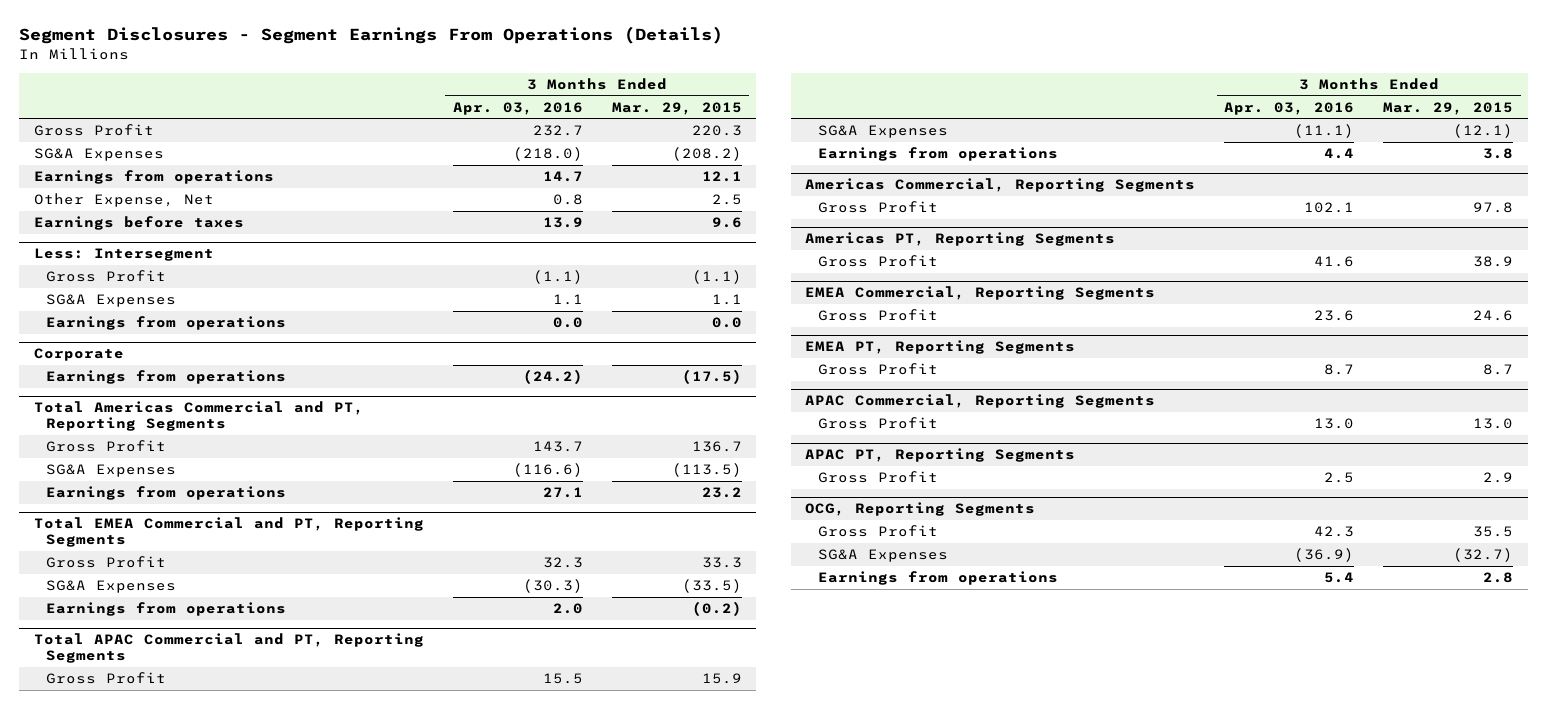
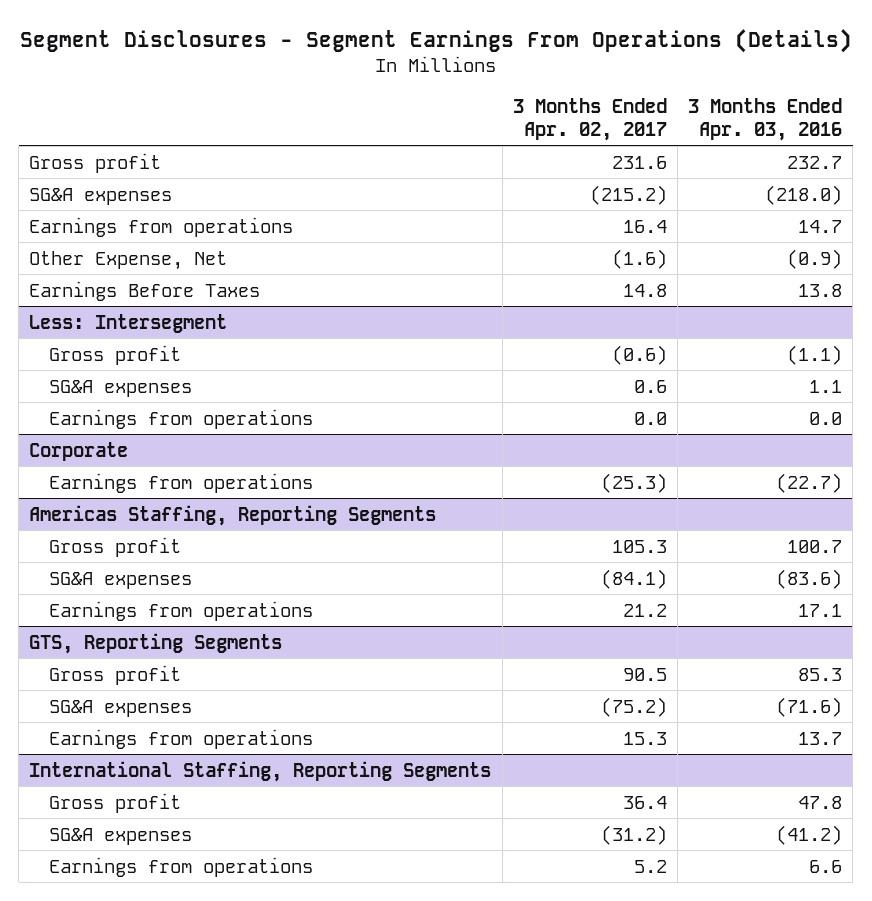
- | 3 Months Ended Apr. 03, 2016 | 3 Months Ended Mar. 29, 2015
+ | 3 Months Ended Apr. 02, 2017 | 3 Months Ended Apr. 03, 2016
- Gross Profit | 232.7 | 220.3
- SG&A Expenses | (218.0) | (208.2)
+ Gross profit | 231.6 | 232.7
+ SG&A expenses | (215.2) | (218.0)
- Other Expense, Net | 0.8 | 2.5
- Earnings before taxes | 13.9 | 9.6
+ Other Expense, Net | (1.6) | (0.9)
+ Earnings Before Taxes | 14.8 | 13.8
@ Less: Intersegment
- Gross Profit | (1.1) | (1.1)
- SG&A Expenses | 1.1 | 1.1
+ Gross profit | (0.6) | (1.1)
+ SG&A expenses | 0.6 | 1.1
@ Corporate
- Earnings from operations | (24.2) | (17.5)
- Total Americas Commercial and PT, Reporting Segments
- Gross Profit | 143.7 | 136.7
- SG&A Expenses | (116.6) | (113.5)
- Earnings from operations | 27.1 | 23.2
- Total EMEA Commercial and PT, Reporting Segments
- Gross Profit | 32.3 | 33.3
- SG&A Expenses | (30.3) | (33.5)
- Earnings from operations | 2.0 | (0.2)
- Total APAC Commercial and PT, Reporting Segments
- Gross Profit | 15.5 | 15.9
- SG&A Expenses | (11.1) | (12.1)
- Earnings from operations | 4.4 | 3.8
- Americas Commercial, Reporting Segments
- Gross Profit | 102.1 | 97.8
- Americas PT, Reporting Segments
- Gross Profit | 41.6 | 38.9
- EMEA Commercial, Reporting Segments
- Gross Profit | 23.6 | 24.6
- EMEA PT, Reporting Segments
- Gross Profit | 8.7 | 8.7
- APAC Commercial, Reporting Segments
- Gross Profit | 13.0 | 13.0
- APAC PT, Reporting Segments
- Gross Profit | 2.5 | 2.9
- OCG, Reporting Segments
- Gross Profit | 42.3 | 35.5
- SG&A Expenses | (36.9) | (32.7)
- Earnings from operations | 5.4 | 2.8
@ Corporate
+ Earnings from operations | (25.3) | (22.7)
+ Americas Staffing, Reporting Segments
+ Gross profit | 105.3 | 100.7
+ SG&A expenses | (84.1) | (83.6)
+ Earnings from operations | 21.2 | 17.1
+ GTS, Reporting Segments
+ Gross profit | 90.5 | 85.3
+ SG&A expenses | (75.2) | (71.6)
+ Earnings from operations | 15.3 | 13.7
+ International Staffing, Reporting Segments
+ Gross profit | 36.4 | 47.8
+ SG&A expenses | (31.2) | (41.2)
+ Earnings from operations | 5.2 | 6.6

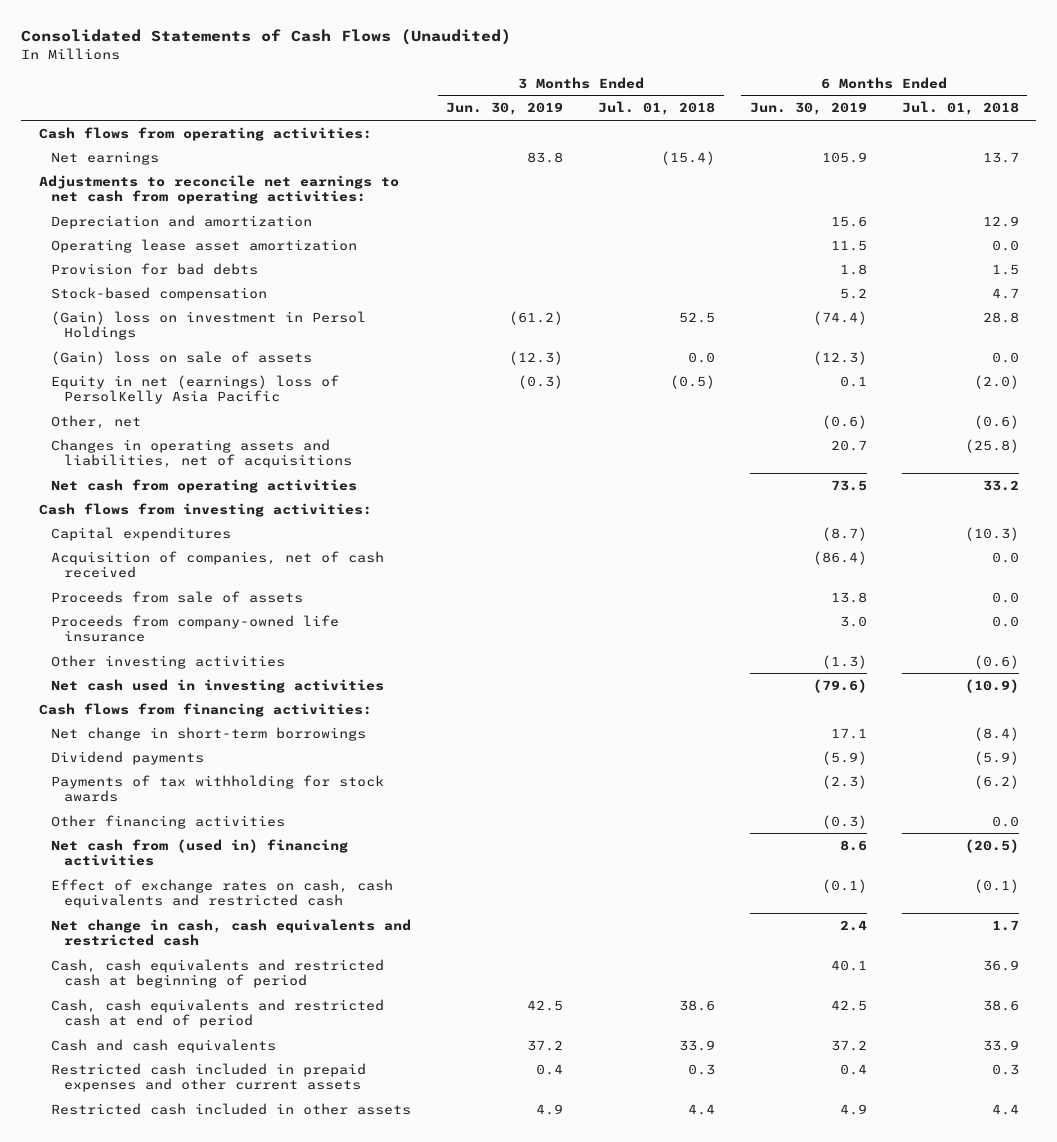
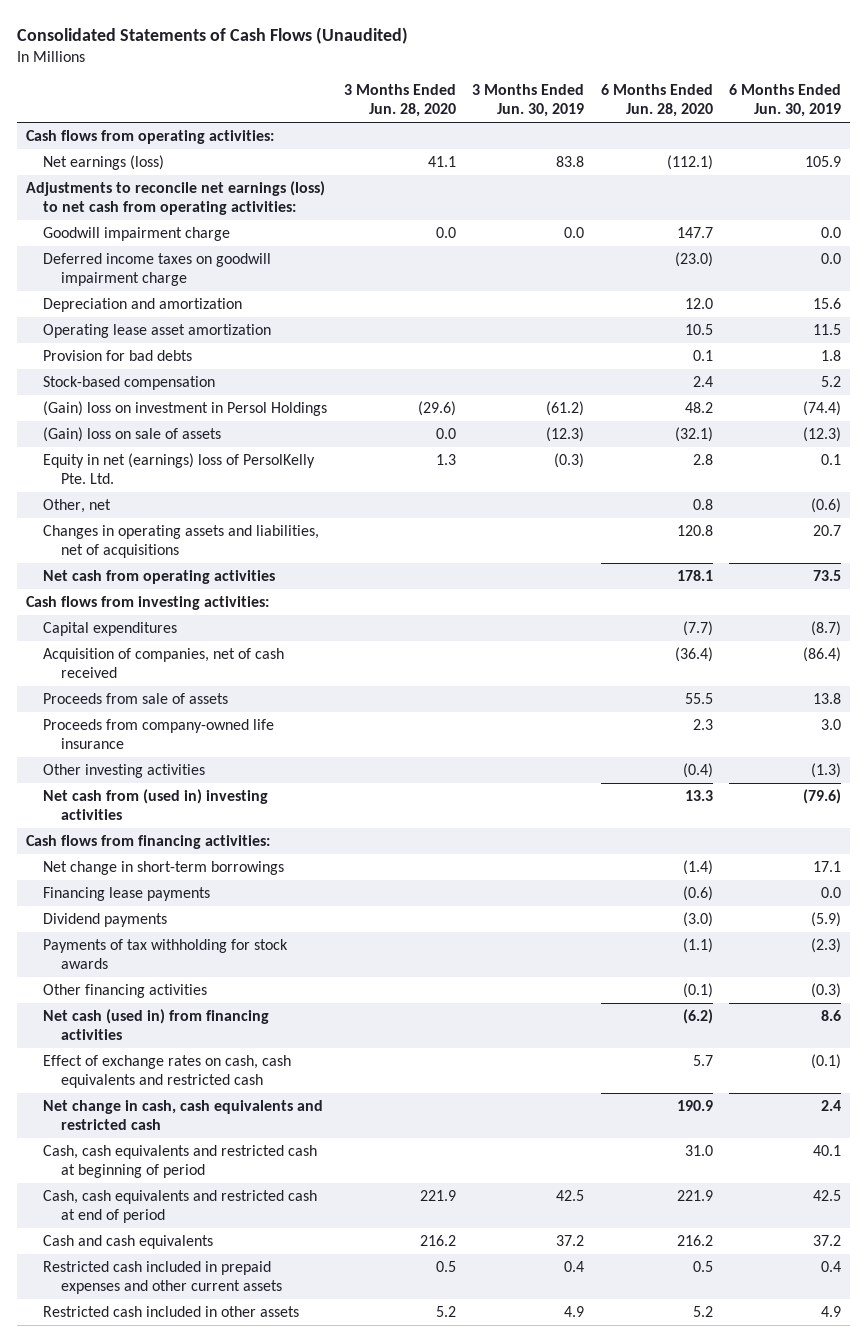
- | 3 Months Ended Jun. 30, 2019 | 3 Months Ended Jul. 01, 2018 | 6 Months Ended Jun. 30, 2019 | 6 Months Ended Jul. 01, 2018
+ | 3 Months Ended Jun. 28, 2020 | 3 Months Ended Jun. 30, 2019 | 6 Months Ended Jun. 28, 2020 | 6 Months Ended Jun. 30, 2019
- Net earnings | 83.8 | (15.4) | 105.9 | 13.7
- Adjustments to reconcile net earnings to net cash from operating activities:
+ Net earnings (loss) | 41.1 | 83.8 | (112.1) | 105.9
+ Adjustments to reconcile net earnings (loss) to net cash from operating activities:
+ Goodwill impairment charge | 0.0 | 0.0 | 147.7 | 0.0
+ Deferred income taxes on goodwill impairment charge | | | (23.0) | 0.0
- Equity in net (earnings) loss of PersolKelly Asia Pacific | (0.3) | (0.5) | 0.1 | (2.0)
+ Equity in net (earnings) loss of PersolKelly Pte. Ltd. | 1.3 | (0.3) | 2.8 | 0.1
- Net cash used in investing activities | | | (79.6) | (10.9)
+ Net cash from (used in) investing activities | | | 13.3 | (79.6)
+ Financing lease payments | | | (0.6) | 0.0
- Net cash from (used in) financing activities | | | 8.6 | (20.5)
+ Net cash (used in) from financing activities | | | (6.2) | 8.6

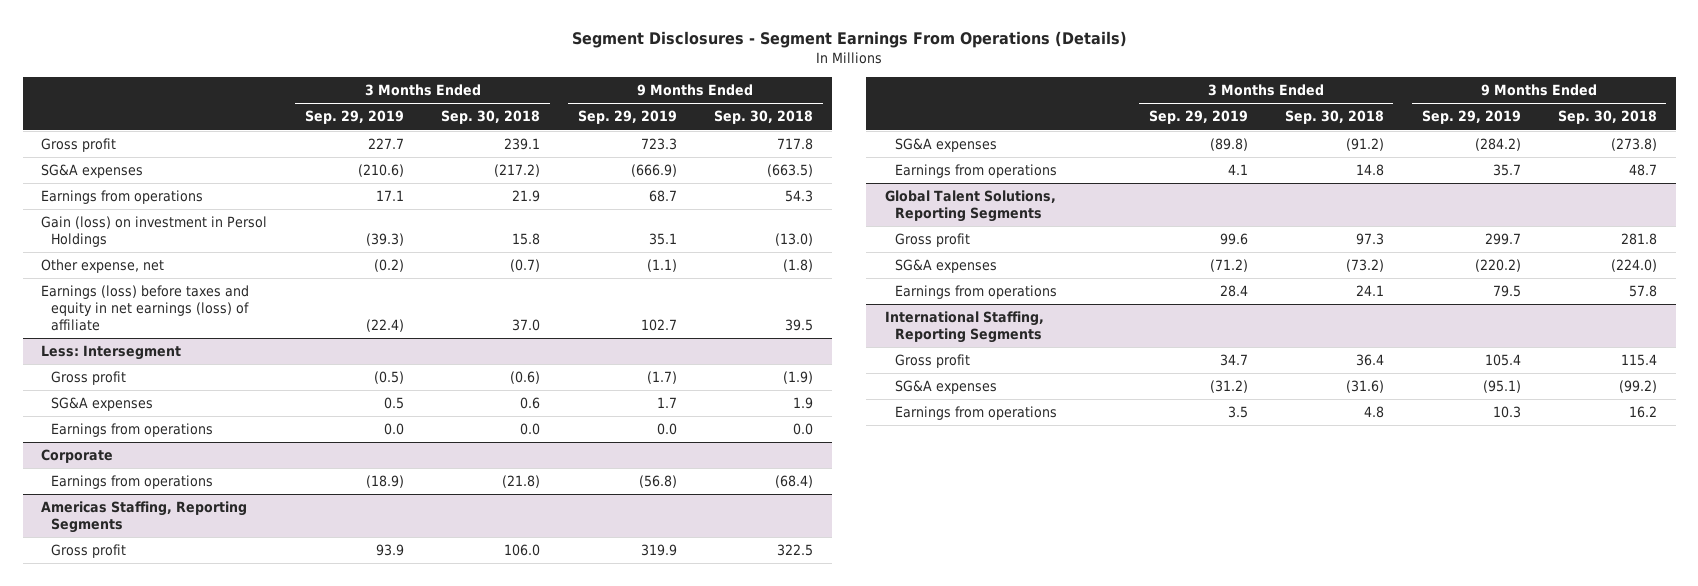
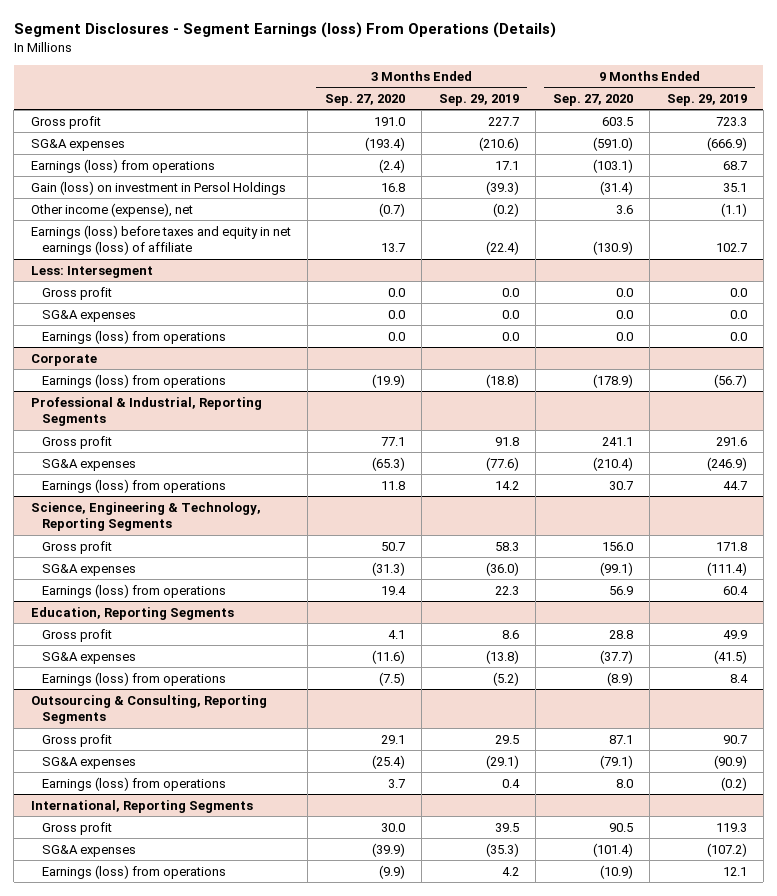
- Segment Disclosures - Segment Earnings From Operations (Details)
+ Segment Disclosures - Segment Earnings (loss) From Operations (Details)
- | 3 Months Ended Sep. 29, 2019 | 3 Months Ended Sep. 30, 2018 | 9 Months Ended Sep. 29, 2019 | 9 Months Ended Sep. 30, 2018
+ | 3 Months Ended Sep. 27, 2020 | 3 Months Ended Sep. 29, 2019 | 9 Months Ended Sep. 27, 2020 | 9 Months Ended Sep. 29, 2019
- Earnings from operations | 17.1 | 21.9 | 68.7 | 54.3
+ Earnings (loss) from operations | (2.4) | 17.1 | (103.1) | 68.7
- Other expense, net | (0.2) | (0.7) | (1.1) | (1.8)
+ Other income (expense), net | (0.7) | (0.2) | 3.6 | (1.1)
@ Less: Intersegment
- Gross profit | (0.5) | (0.6) | (1.7) | (1.9)
- SG&A expenses | 0.5 | 0.6 | 1.7 | 1.9
- Earnings from operations | 0.0 | 0.0 | 0.0 | 0.0
+ Gross profit | 0.0 | 0.0 | 0.0 | 0.0
+ SG&A expenses | 0.0 | 0.0 | 0.0 | 0.0
+ Earnings (loss) from operations | 0.0 | 0.0 | 0.0 | 0.0
@ Corporate
- Earnings from operations | (18.9) | (21.8) | (56.8) | (68.4)
- Americas Staffing, Reporting Segments
- Gross profit | 93.9 | 106.0 | 319.9 | 322.5
- SG&A expenses | (89.8) | (91.2) | (284.2) | (273.8)
- Earnings from operations | 4.1 | 14.8 | 35.7 | 48.7
- Global Talent Solutions, Reporting Segments
- Gross profit | 99.6 | 97.3 | 299.7 | 281.8
- SG&A expenses | (71.2) | (73.2) | (220.2) | (224.0)
- Earnings from operations | 28.4 | 24.1 | 79.5 | 57.8
- International Staffing, Reporting Segments
- Gross profit | 34.7 | 36.4 | 105.4 | 115.4
- SG&A expenses | (31.2) | (31.6) | (95.1) | (99.2)
- Earnings from operations | 3.5 | 4.8 | 10.3 | 16.2
@ Corporate
+ Earnings (loss) from operations | (19.9) | (18.8) | (178.9) | (56.7)
+ Professional & Industrial, Reporting Segments
+ Gross profit | 77.1 | 91.8 | 241.1 | 291.6
+ SG&A expenses | (65.3) | (77.6) | (210.4) | (246.9)
+ Earnings (loss) from operations | 11.8 | 14.2 | 30.7 | 44.7
+ Science, Engineering & Technology, Reporting Segments
+ Gross profit | 50.7 | 58.3 | 156.0 | 171.8
+ SG&A expenses | (31.3) | (36.0) | (99.1) | (111.4)
+ Earnings (loss) from operations | 19.4 | 22.3 | 56.9 | 60.4
+ Education, Reporting Segments
+ Gross profit | 4.1 | 8.6 | 28.8 | 49.9
+ SG&A expenses | (11.6) | (13.8) | (37.7) | (41.5)
+ Earnings (loss) from operations | (7.5) | (5.2) | (8.9) | 8.4
+ Outsourcing & Consulting, Reporting Segments
+ Gross profit | 29.1 | 29.5 | 87.1 | 90.7
+ SG&A expenses | (25.4) | (29.1) | (79.1) | (90.9)
+ Earnings (loss) from operations | 3.7 | 0.4 | 8.0 | (0.2)
+ International, Reporting Segments
+ Gross profit | 30.0 | 39.5 | 90.5 | 119.3
+ SG&A expenses | (39.9) | (35.3) | (101.4) | (107.2)
+ Earnings (loss) from operations | (9.9) | 4.2 | (10.9) | 12.1

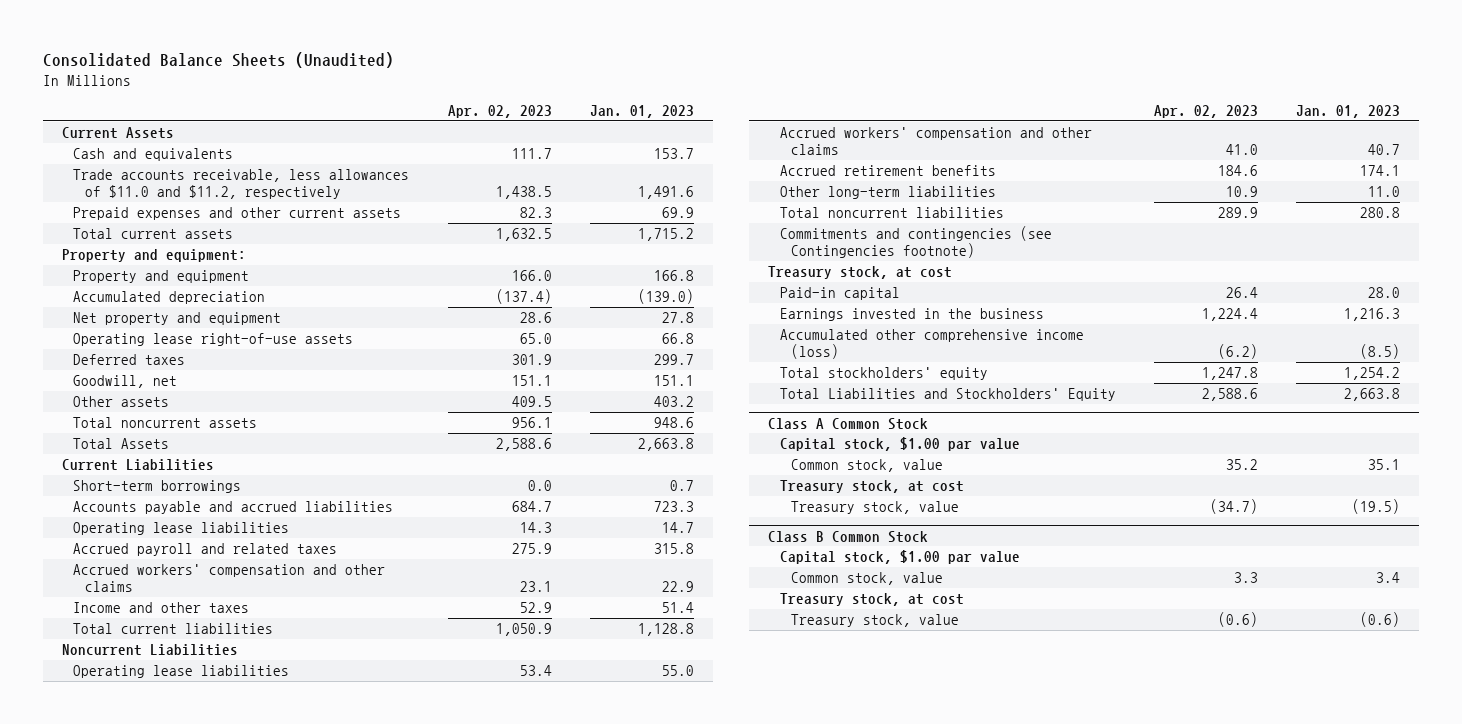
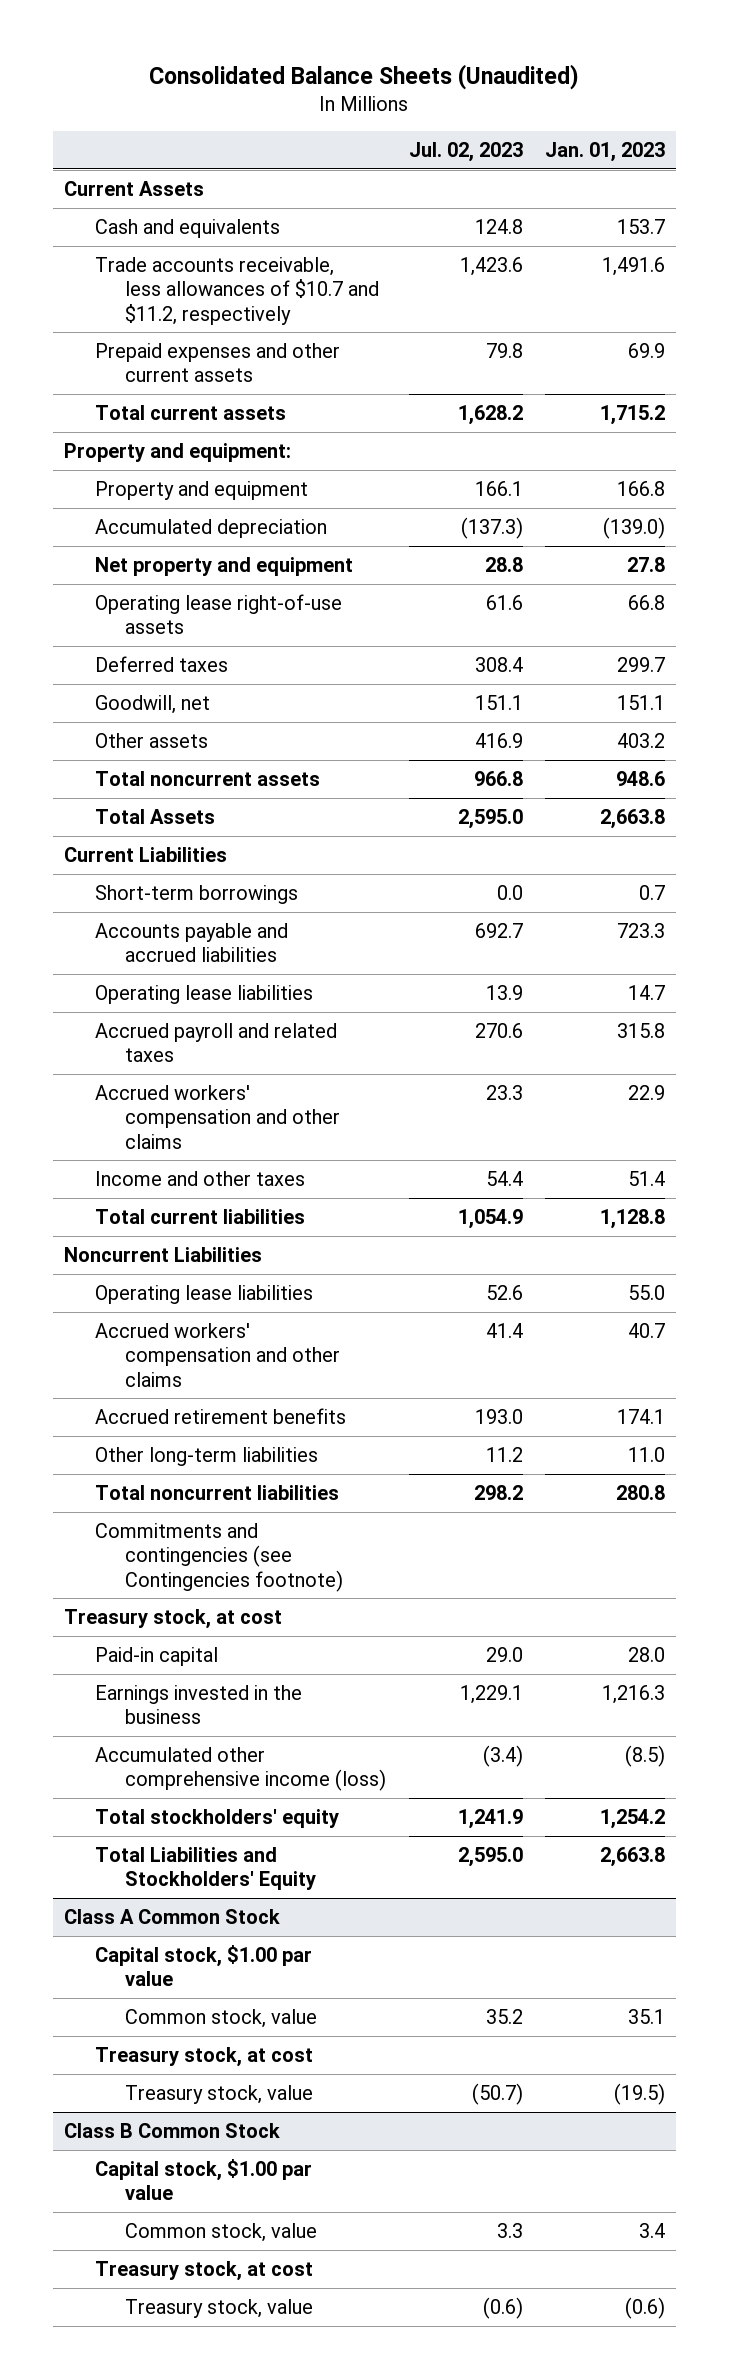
- | Apr. 02, 2023 | Jan. 01, 2023
+ | Jul. 02, 2023 | Jan. 01, 2023
- Trade accounts receivable, less allowances of $11.0 and $11.2, respectively | 1,438.5 | 1,491.6
+ Trade accounts receivable, less allowances of $10.7 and $11.2, respectively | 1,423.6 | 1,491.6

